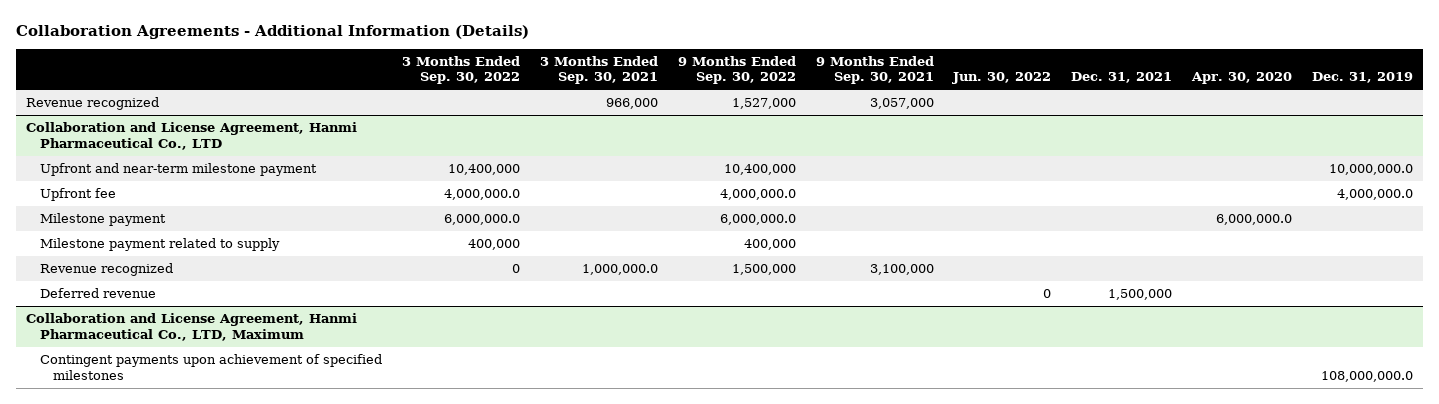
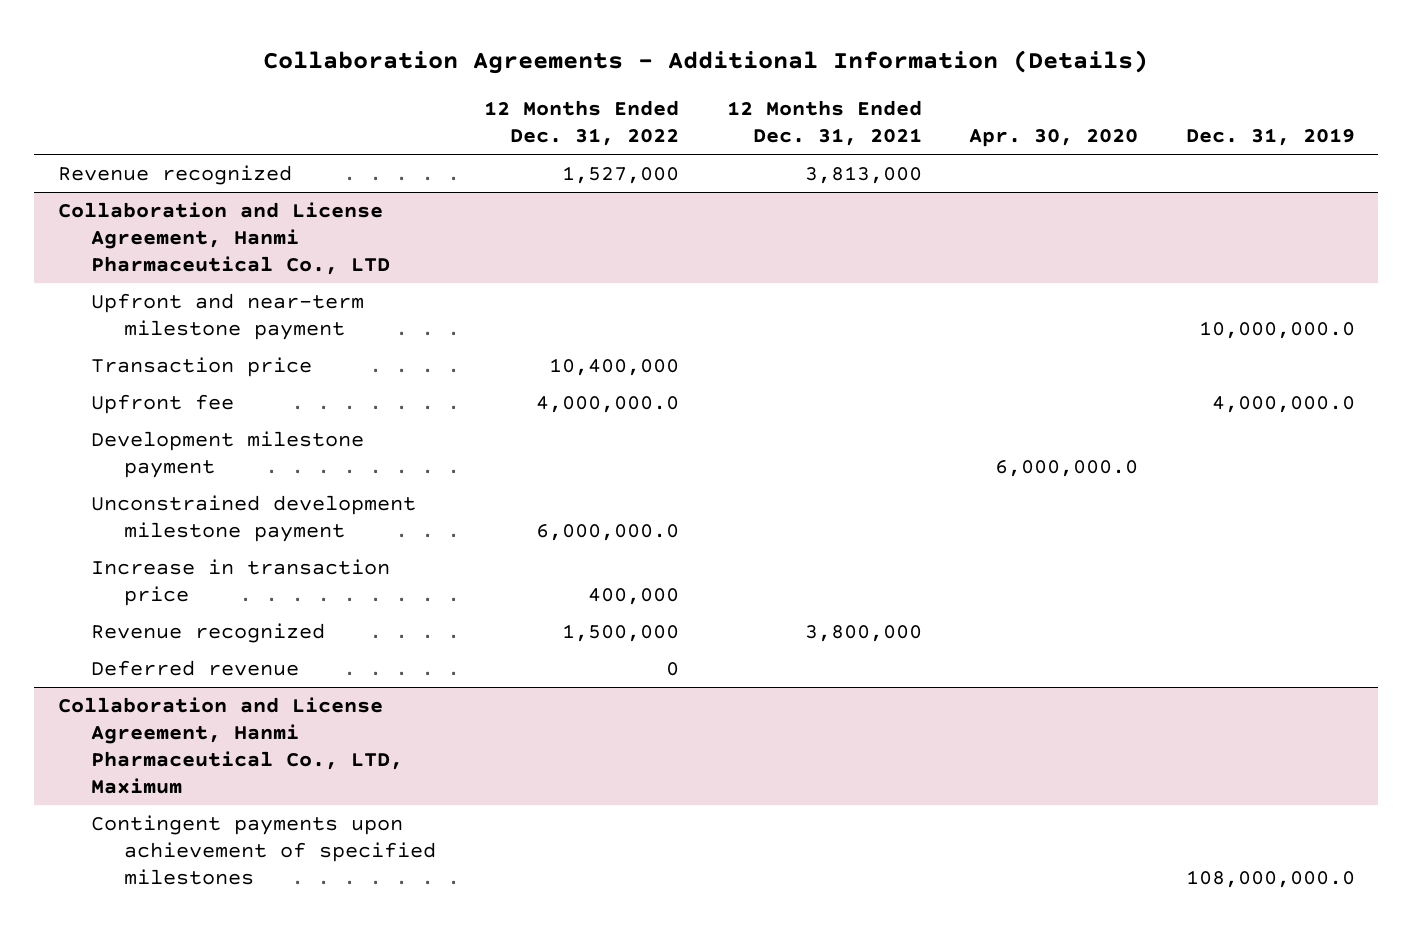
- | 3 Months Ended Sep. 30, 2022 | 3 Months Ended Sep. 30, 2021 | 9 Months Ended Sep. 30, 2022 | 9 Months Ended Sep. 30, 2021 | Jun. 30, 2022 | Dec. 31, 2021 | Apr. 30, 2020 | Dec. 31, 2019
+ | 12 Months Ended Dec. 31, 2022 | 12 Months Ended Dec. 31, 2021 | Apr. 30, 2020 | Dec. 31, 2019
@ Collaboration and License Agreement, Hanmi Pharmaceutical Co., LTD
+ Transaction price | 10,400,000 | | |
- Milestone payment | 6,000,000.0 | | 6,000,000.0 | | | | 6,000,000.0 |
- Milestone payment related to supply | 400,000 | | 400,000 | | | | |
+ Development milestone payment | | | 6,000,000.0 |
+ Unconstrained development milestone payment | 6,000,000.0 | | |
+ Increase in transaction price | 400,000 | | |

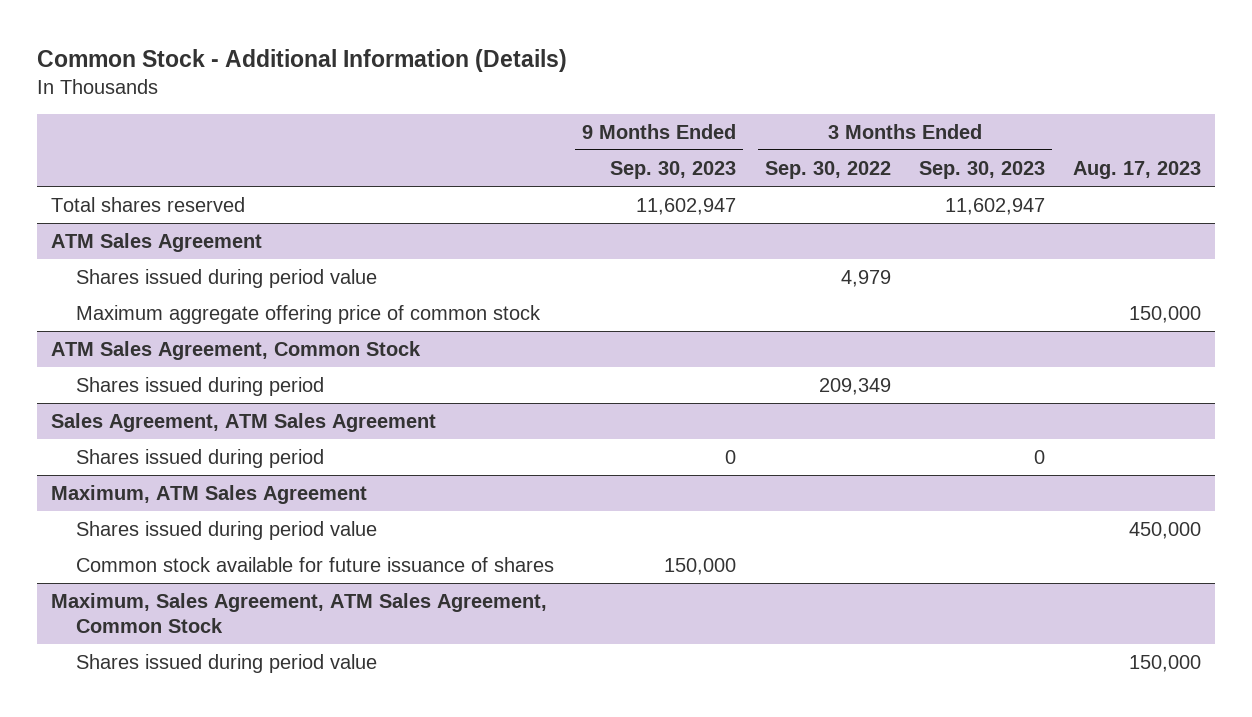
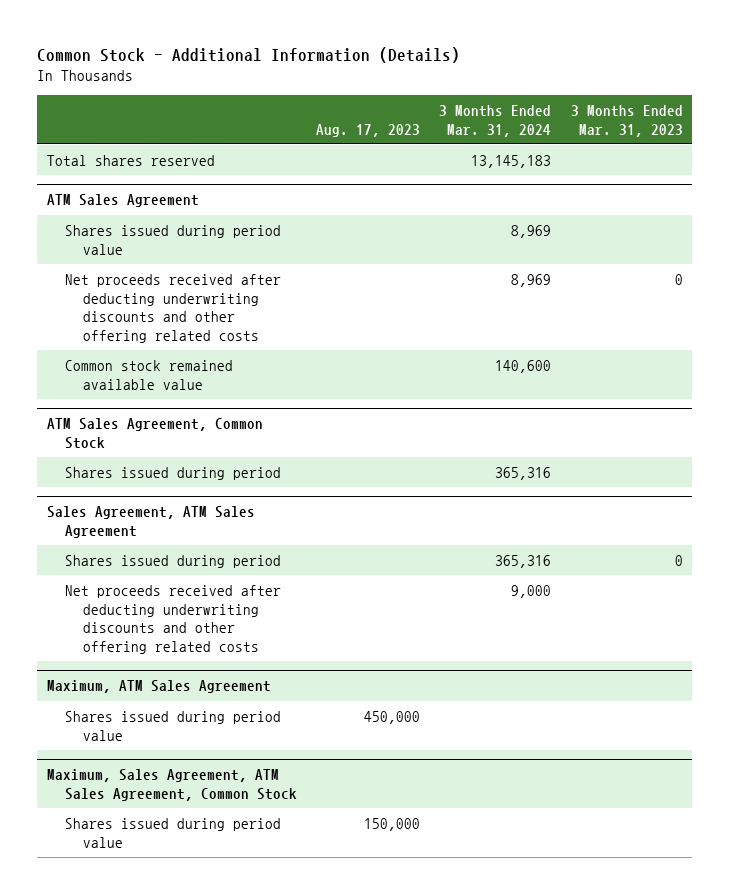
- | 9 Months Ended Sep. 30, 2023 | 3 Months Ended Sep. 30, 2022 | 3 Months Ended Sep. 30, 2023 | Aug. 17, 2023
+ | Aug. 17, 2023 | 3 Months Ended Mar. 31, 2024 | 3 Months Ended Mar. 31, 2023
@ ATM Sales Agreement
- Maximum aggregate offering price of common stock | | | | 150,000
+ Net proceeds received after deducting underwriting discounts and other offering related costs | | 8,969 | 0
+ Common stock remained available value | | 140,600 |
@ Sales Agreement, ATM Sales Agreement
+ Net proceeds received after deducting underwriting discounts and other offering related costs | | 9,000 |
@ Maximum, ATM Sales Agreement
- Common stock available for future issuance of shares | 150,000 | | |

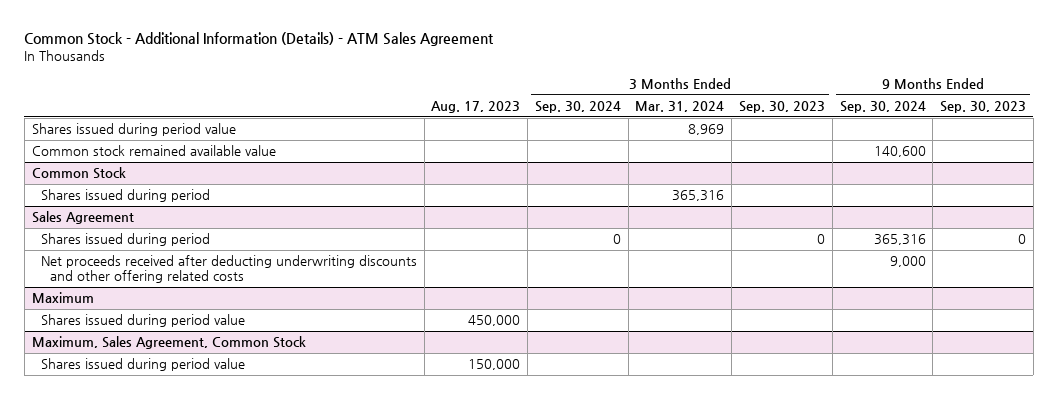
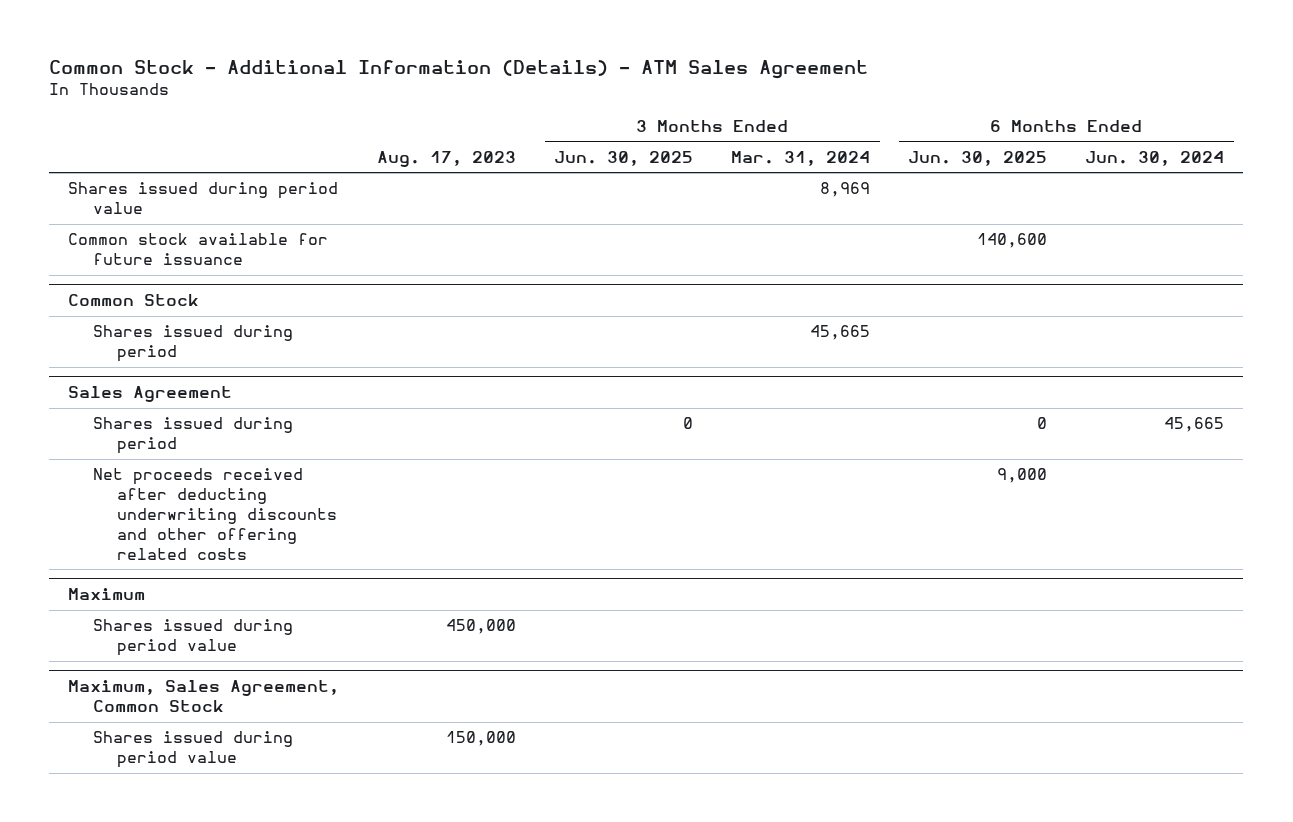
- | Aug. 17, 2023 | 3 Months Ended Sep. 30, 2024 | 3 Months Ended Mar. 31, 2024 | 3 Months Ended Sep. 30, 2023 | 9 Months Ended Sep. 30, 2024 | 9 Months Ended Sep. 30, 2023
+ | Aug. 17, 2023 | 3 Months Ended Jun. 30, 2025 | 3 Months Ended Mar. 31, 2024 | 6 Months Ended Jun. 30, 2025 | 6 Months Ended Jun. 30, 2024
- Common stock remained available value | | | | | 140,600 |
+ Common stock available for future issuance | | | | 140,600 |
@ Common Stock
- Shares issued during period | | | 365,316 | | |
+ Shares issued during period | | | 45,665 | |

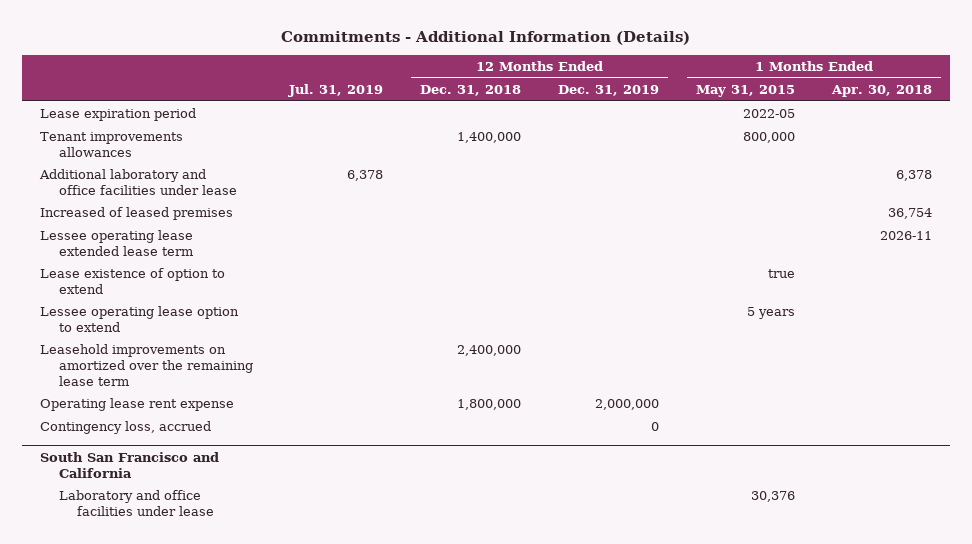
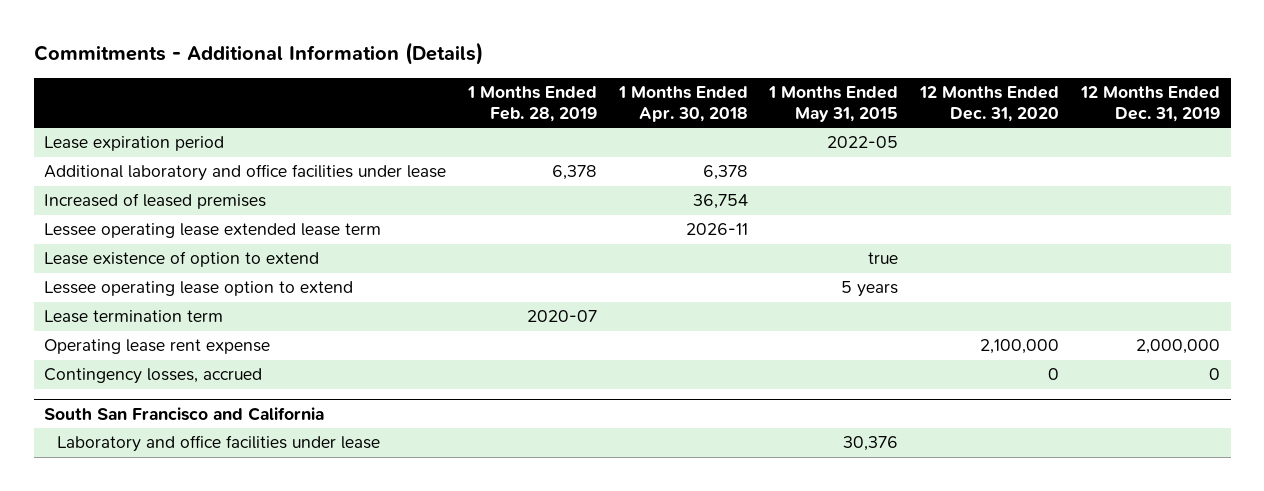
- | Jul. 31, 2019 | 12 Months Ended Dec. 31, 2018 | 12 Months Ended Dec. 31, 2019 | 1 Months Ended May 31, 2015 | 1 Months Ended Apr. 30, 2018
+ | 1 Months Ended Feb. 28, 2019 | 1 Months Ended Apr. 30, 2018 | 1 Months Ended May 31, 2015 | 12 Months Ended Dec. 31, 2020 | 12 Months Ended Dec. 31, 2019
- Tenant improvements allowances | | 1,400,000 | | 800,000 |
- Leasehold improvements on amortized over the remaining lease term | | 2,400,000 | | |
+ Lease termination term | 2020-07 | | | |
- Contingency loss, accrued | | | 0 | |
+ Contingency losses, accrued | | | | 0 | 0

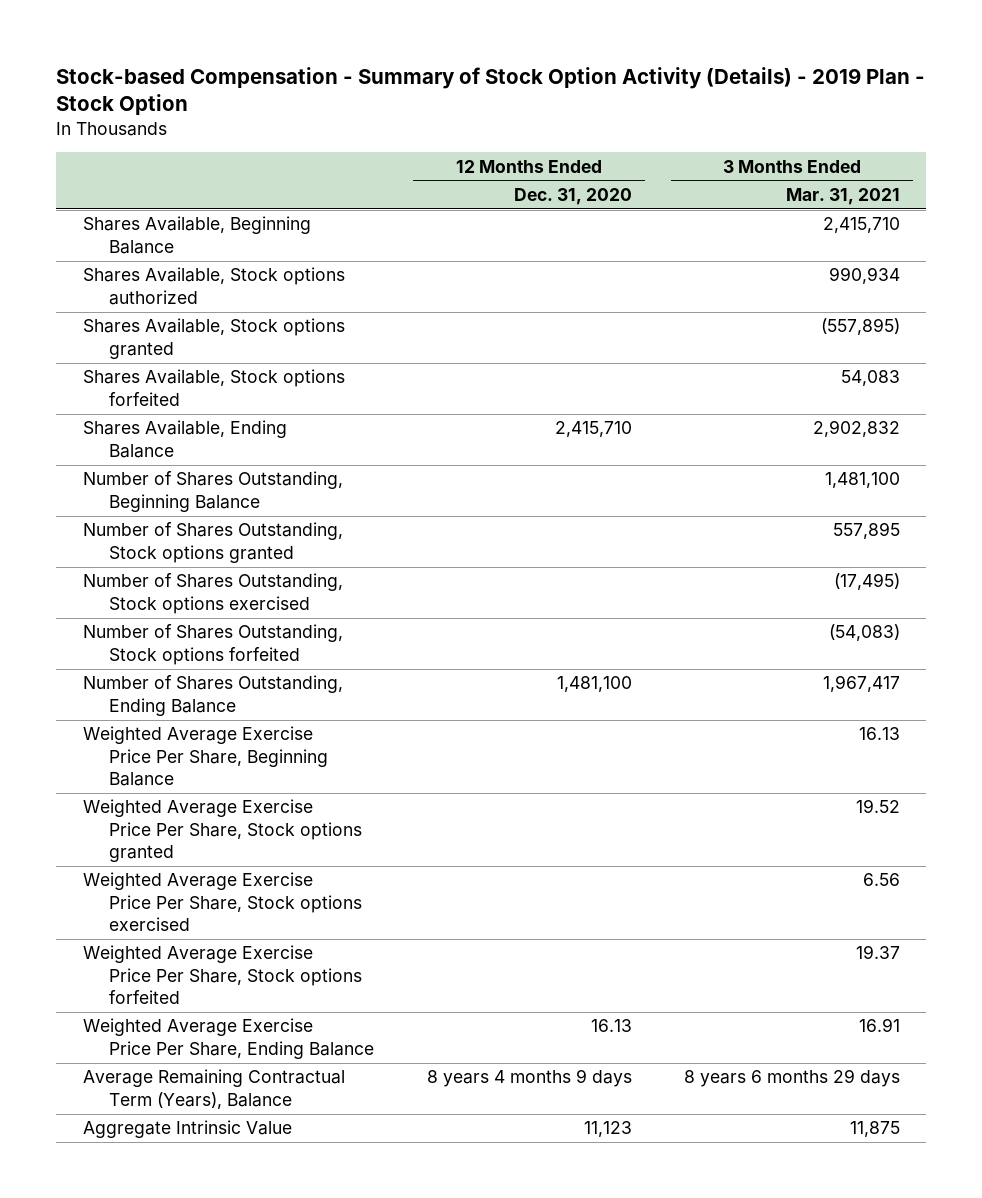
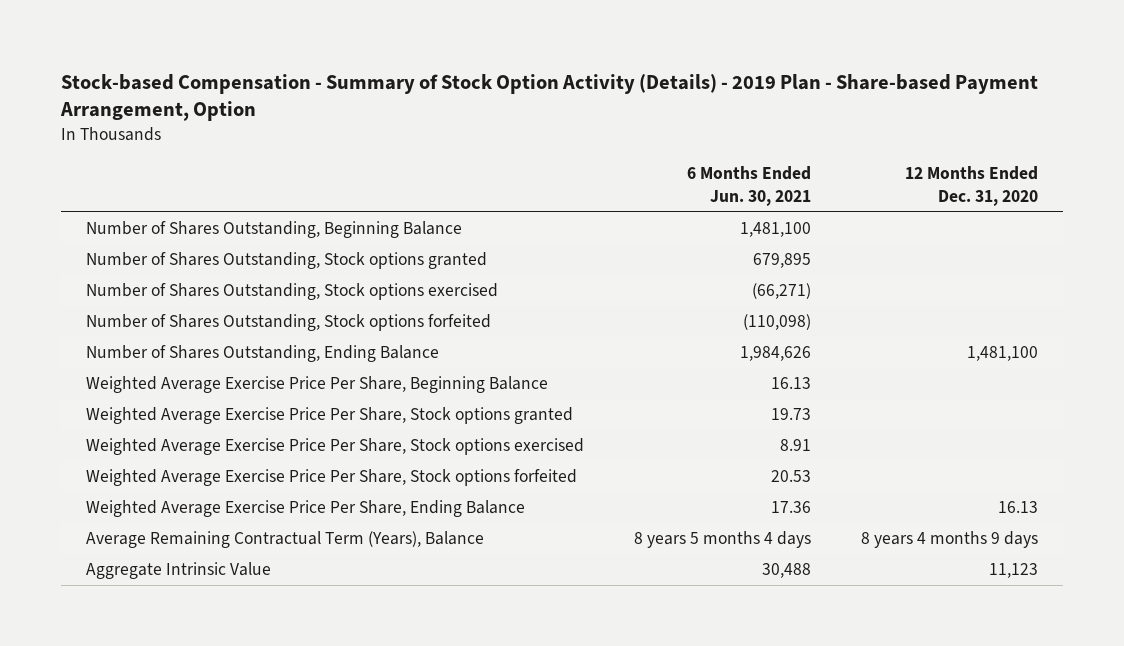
- Stock-based Compensation - Summary of Stock Option Activity (Details) - 2019 Plan - Stock Option
+ Stock-based Compensation - Summary of Stock Option Activity (Details) - 2019 Plan - Share-based Payment Arrangement, Option
- | 12 Months Ended Dec. 31, 2020 | 3 Months Ended Mar. 31, 2021
+ | 6 Months Ended Jun. 30, 2021 | 12 Months Ended Dec. 31, 2020
- Shares Available, Beginning Balance | | 2,415,710
- Shares Available, Stock options authorized | | 990,934
- Shares Available, Stock options granted | | (557,895)
- Shares Available, Stock options forfeited | | 54,083
- Shares Available, Ending Balance | 2,415,710 | 2,902,832

